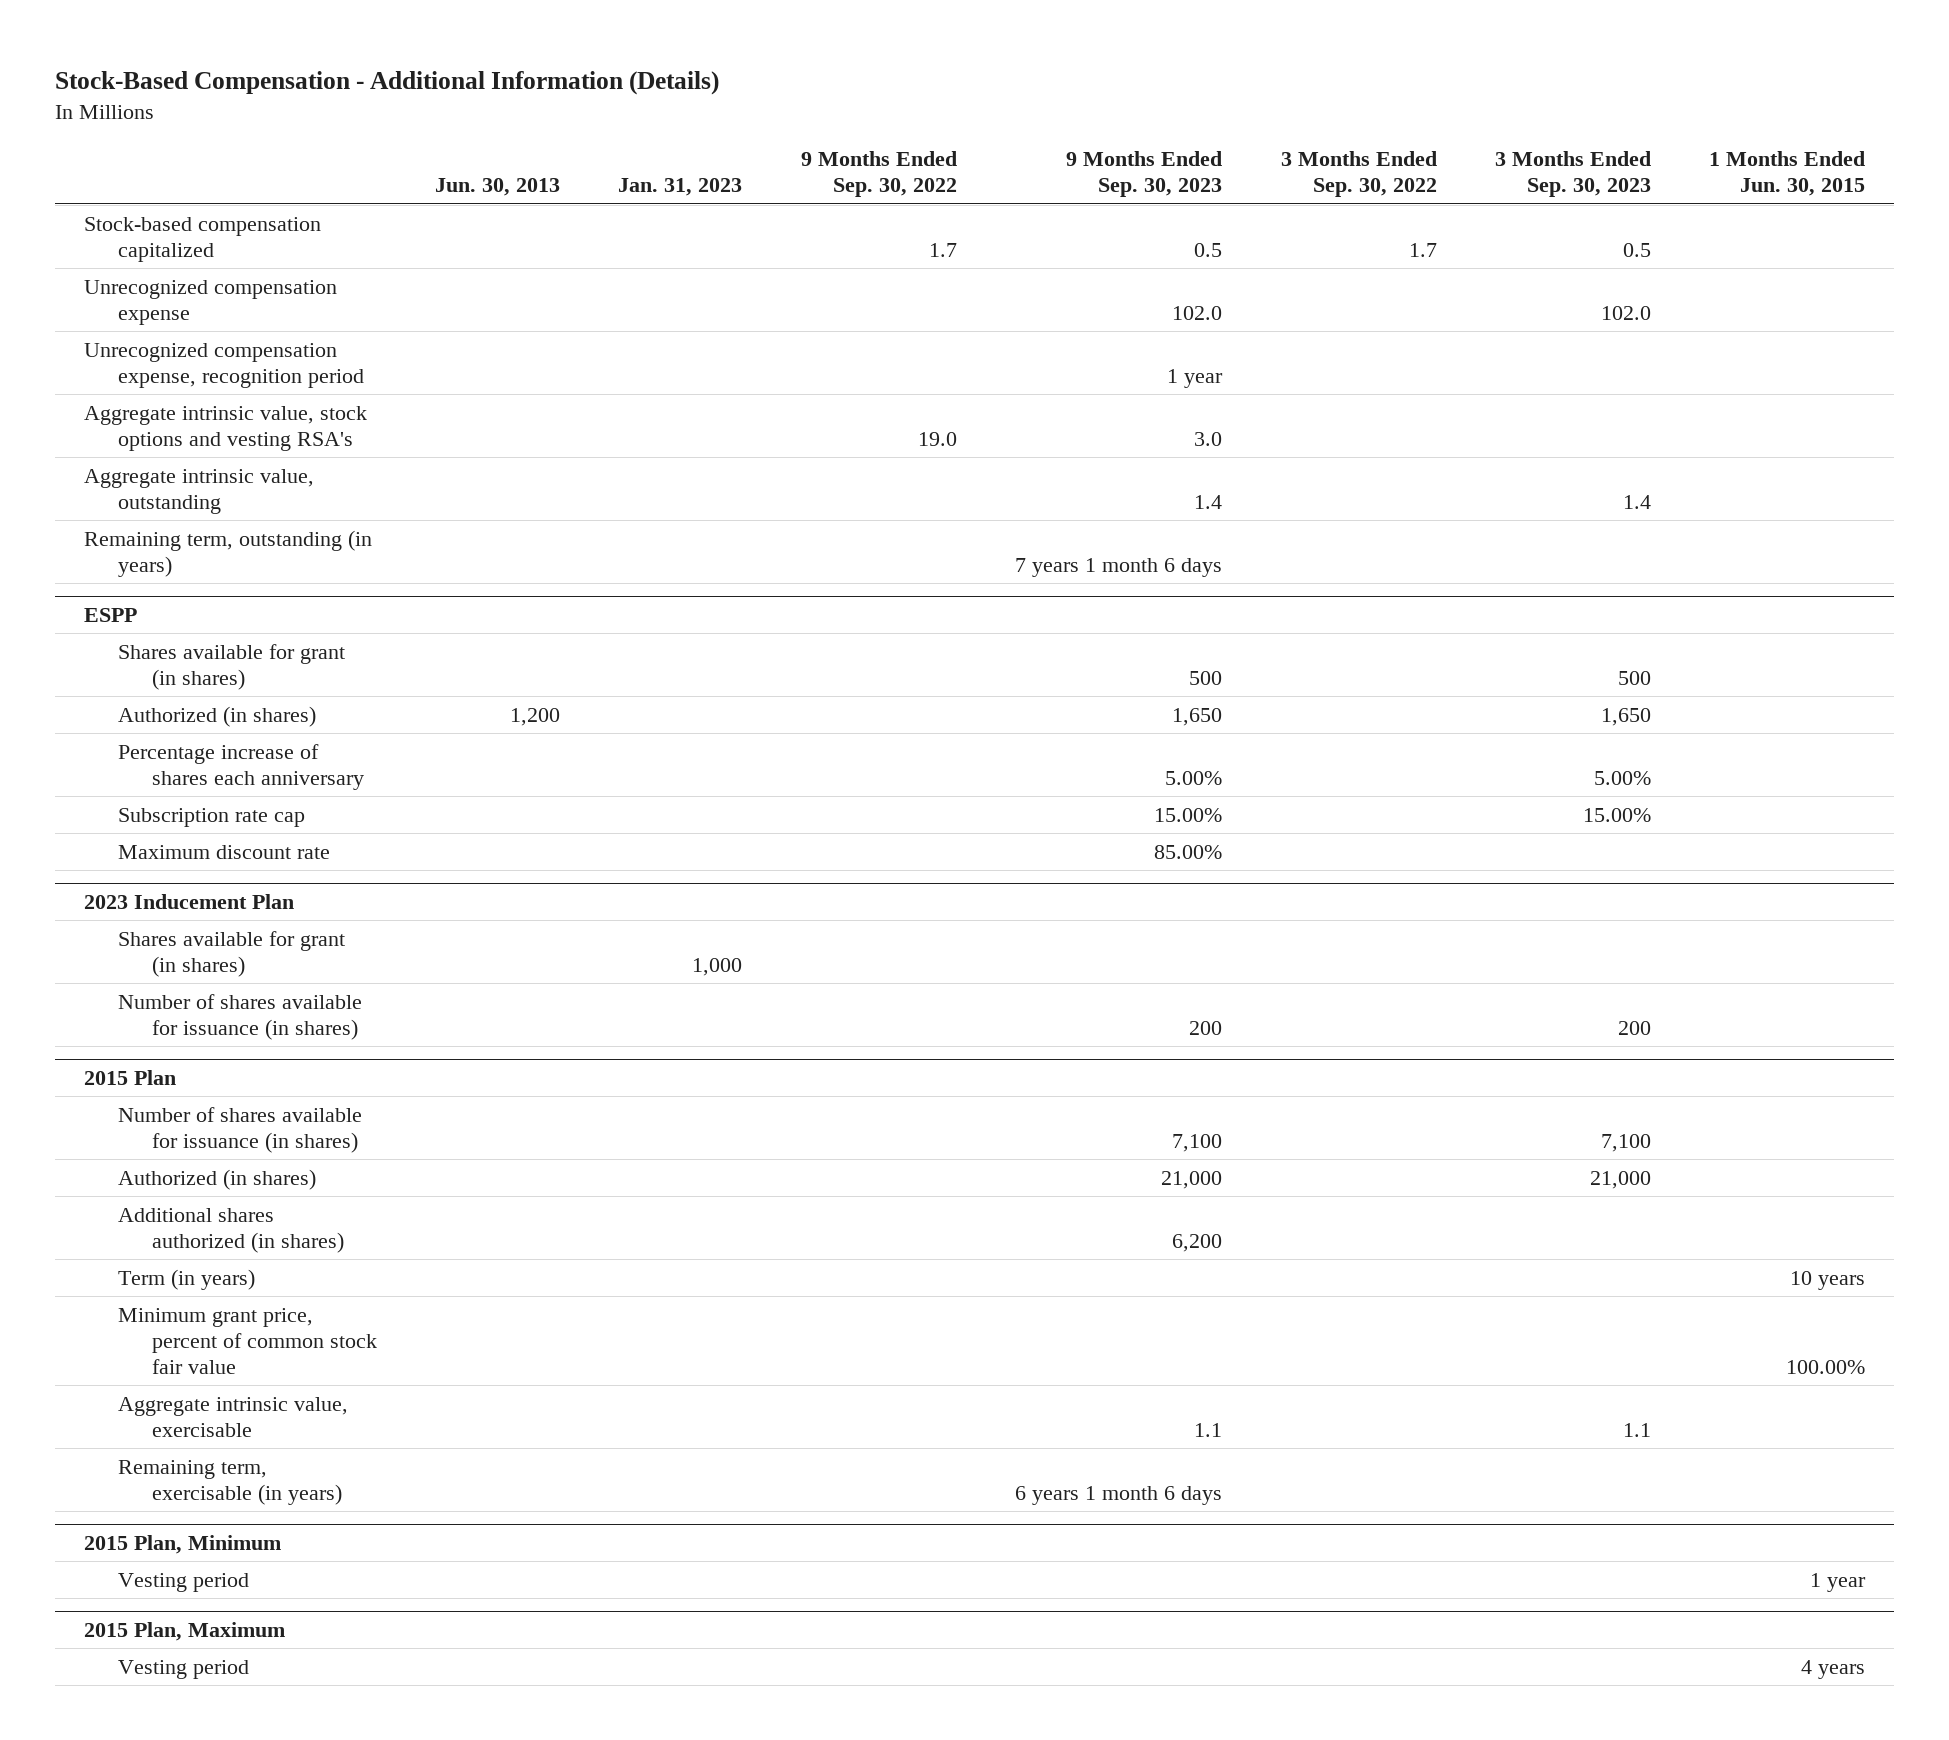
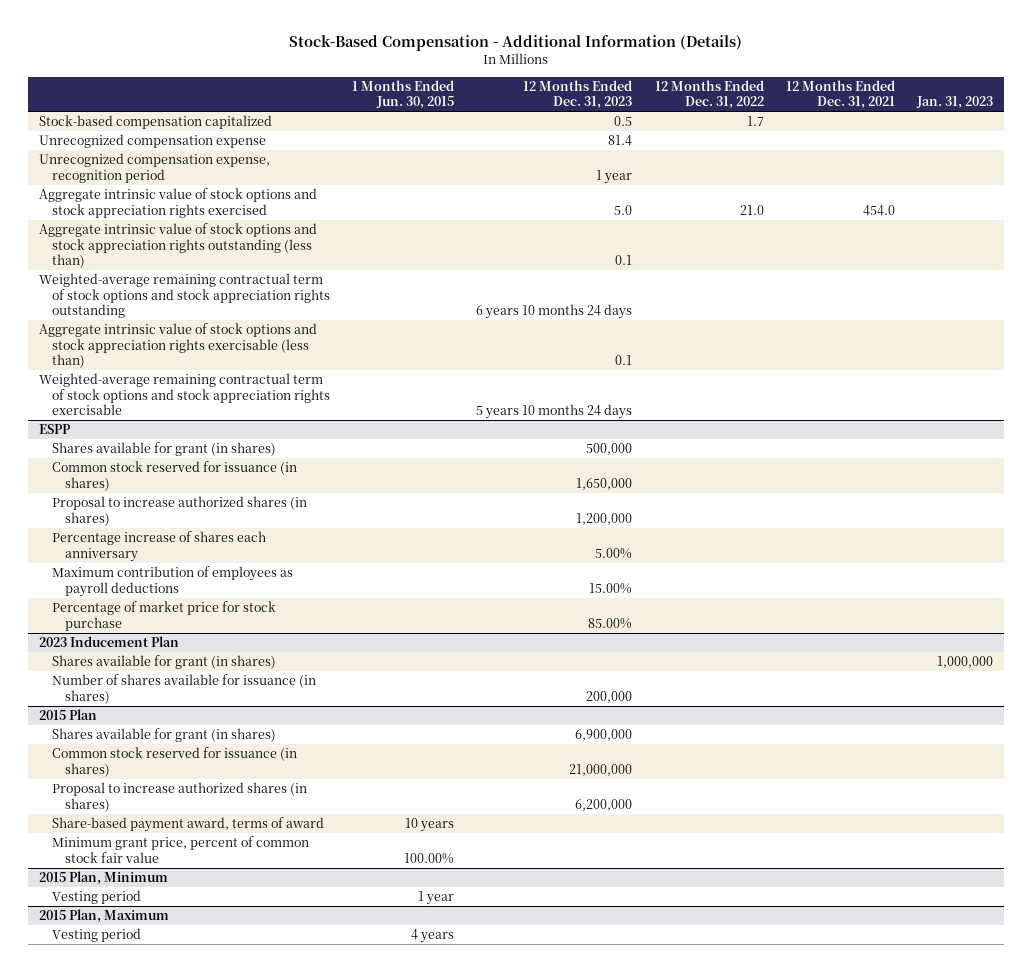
- | Jun. 30, 2013 | Jan. 31, 2023 | 9 Months Ended Sep. 30, 2022 | 9 Months Ended Sep. 30, 2023 | 3 Months Ended Sep. 30, 2022 | 3 Months Ended Sep. 30, 2023 | 1 Months Ended Jun. 30, 2015
+ | 1 Months Ended Jun. 30, 2015 | 12 Months Ended Dec. 31, 2023 | 12 Months Ended Dec. 31, 2022 | 12 Months Ended Dec. 31, 2021 | Jan. 31, 2023
- Aggregate intrinsic value, stock options and vesting RSA's | | | 19.0 | 3.0 | | |
- Aggregate intrinsic value, outstanding | | | | 1.4 | | 1.4 |
- Remaining term, outstanding (in years) | | | | 7 years 1 month 6 days | | |
+ Aggregate intrinsic value of stock options and stock appreciation rights exercised | | 5.0 | 21.0 | 454.0 |
+ Aggregate intrinsic value of stock options and stock appreciation rights outstanding (less than) | | 0.1 | | |
+ Weighted-average remaining contractual term of stock options and stock appreciation rights outstanding | | 6 years 10 months 24 days | | |
+ Aggregate intrinsic value of stock options and stock appreciation rights exercisable (less than) | | 0.1 | | |
+ Weighted-average remaining contractual term of stock options and stock appreciation rights exercisable | | 5 years 10 months 24 days | | |
@ ESPP
- Authorized (in shares) | 1,200 | | | 1,650 | | 1,650 |
+ Common stock reserved for issuance (in shares) | | 1,650,000 | | |
+ Proposal to increase authorized shares (in shares) | | 1,200,000 | | |
- Subscription rate cap | | | | 15.00% | | 15.00% |
- Maximum discount rate | | | | 85.00% | | |
+ Maximum contribution of employees as payroll deductions | | 15.00% | | |
+ Percentage of market price for stock purchase | | 85.00% | | |
@ 2023 Inducement Plan
- Shares available for grant (in shares) | | 1,000 | | | | |
+ Shares available for grant (in shares) | | | | | 1,000,000
@ 2015 Plan
- Number of shares available for issuance (in shares) | | | | 7,100 | | 7,100 |
- Authorized (in shares) | | | | 21,000 | | 21,000 |
- Additional shares authorized (in shares) | | | | 6,200 | | |
- Term (in years) | | | | | | | 10 years
+ Shares available for grant (in shares) | | 6,900,000 | | |
+ Common stock reserved for issuance (in shares) | | 21,000,000 | | |
+ Proposal to increase authorized shares (in shares) | | 6,200,000 | | |
+ Share-based payment award, terms of award | 10 years | | | |
- Aggregate intrinsic value, exercisable | | | | 1.1 | | 1.1 |
- Remaining term, exercisable (in years) | | | | 6 years 1 month 6 days | | |

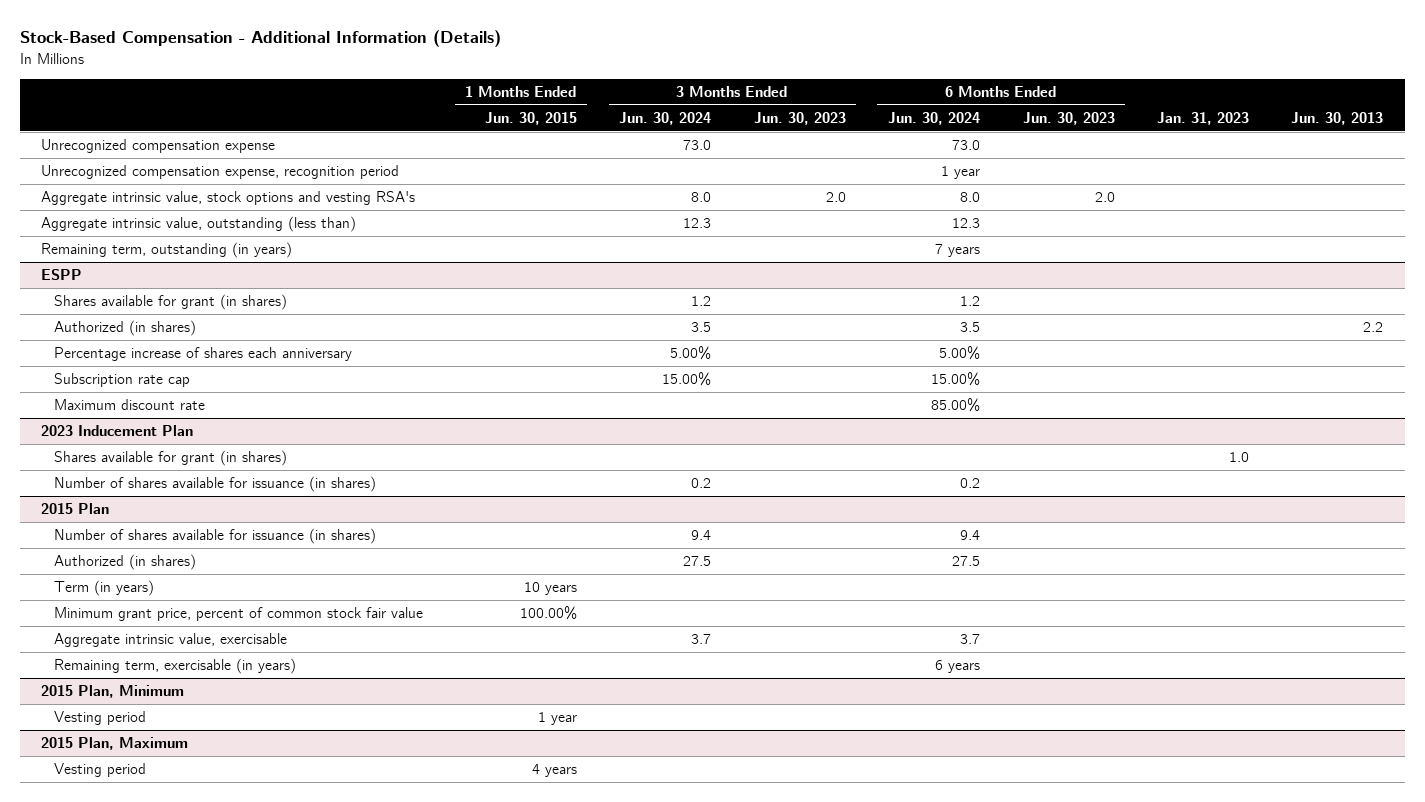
- | 1 Months Ended Jun. 30, 2015 | 12 Months Ended Dec. 31, 2023 | 12 Months Ended Dec. 31, 2022 | 12 Months Ended Dec. 31, 2021 | Jan. 31, 2023
+ | 1 Months Ended Jun. 30, 2015 | 3 Months Ended Jun. 30, 2024 | 3 Months Ended Jun. 30, 2023 | 6 Months Ended Jun. 30, 2024 | 6 Months Ended Jun. 30, 2023 | Jan. 31, 2023 | Jun. 30, 2013
- Stock-based compensation capitalized | | 0.5 | 1.7 | |
- Aggregate intrinsic value of stock options and stock appreciation rights exercised | | 5.0 | 21.0 | 454.0 |
- Aggregate intrinsic value of stock options and stock appreciation rights outstanding (less than) | | 0.1 | | |
- Weighted-average remaining contractual term of stock options and stock appreciation rights outstanding | | 6 years 10 months 24 days | | |
- Aggregate intrinsic value of stock options and stock appreciation rights exercisable (less than) | | 0.1 | | |
- Weighted-average remaining contractual term of stock options and stock appreciation rights exercisable | | 5 years 10 months 24 days | | |
+ Aggregate intrinsic value, stock options and vesting RSA's | | 8.0 | 2.0 | 8.0 | 2.0 | |
+ Aggregate intrinsic value, outstanding (less than) | | 12.3 | | 12.3 | | |
+ Remaining term, outstanding (in years) | | | | 7 years | | |
@ ESPP
- Common stock reserved for issuance (in shares) | | 1,650,000 | | |
- Proposal to increase authorized shares (in shares) | | 1,200,000 | | |
+ Authorized (in shares) | | 3.5 | | 3.5 | | | 2.2
- Maximum contribution of employees as payroll deductions | | 15.00% | | |
- Percentage of market price for stock purchase | | 85.00% | | |
+ Subscription rate cap | | 15.00% | | 15.00% | | |
+ Maximum discount rate | | | | 85.00% | | |
@ 2023 Inducement Plan
- Shares available for grant (in shares) | | | | | 1,000,000
+ Shares available for grant (in shares) | | | | | | 1.0 |
@ 2015 Plan
- Shares available for grant (in shares) | | 6,900,000 | | |
- Common stock reserved for issuance (in shares) | | 21,000,000 | | |
- Proposal to increase authorized shares (in shares) | | 6,200,000 | | |
- Share-based payment award, terms of award | 10 years | | | |
+ Number of shares available for issuance (in shares) | | 9.4 | | 9.4 | | |
+ Authorized (in shares) | | 27.5 | | 27.5 | | |
+ Term (in years) | 10 years | | | | | |
+ Aggregate intrinsic value, exercisable | | 3.7 | | 3.7 | | |
+ Remaining term, exercisable (in years) | | | | 6 years | | |

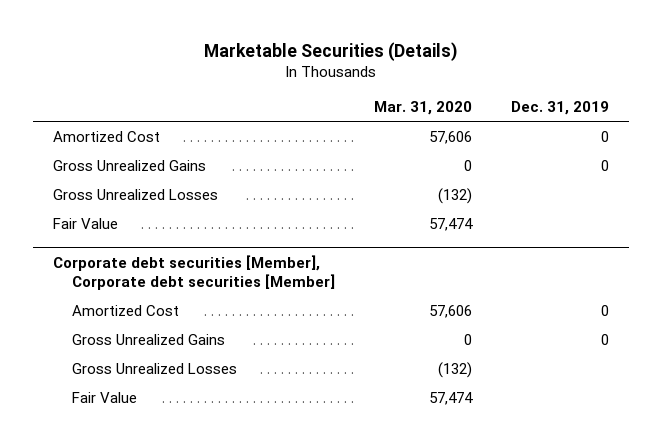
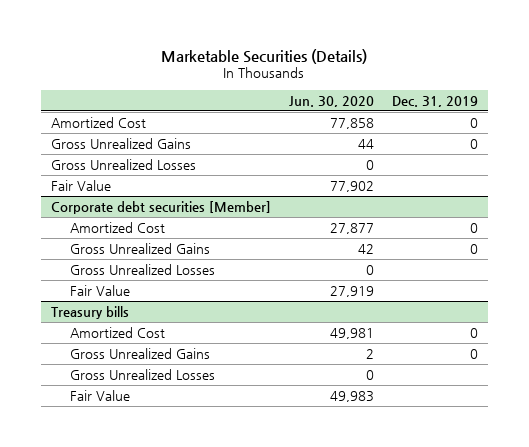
- | Mar. 31, 2020 | Dec. 31, 2019
+ | Jun. 30, 2020 | Dec. 31, 2019
- Corporate debt securities [Member], Corporate debt securities [Member]
+ Corporate debt securities [Member]
+ Treasury bills
+ Amortized Cost | 49,981 | 0
+ Gross Unrealized Gains | 2 | 0
+ Gross Unrealized Losses | 0 |
+ Fair Value | 49,983 |

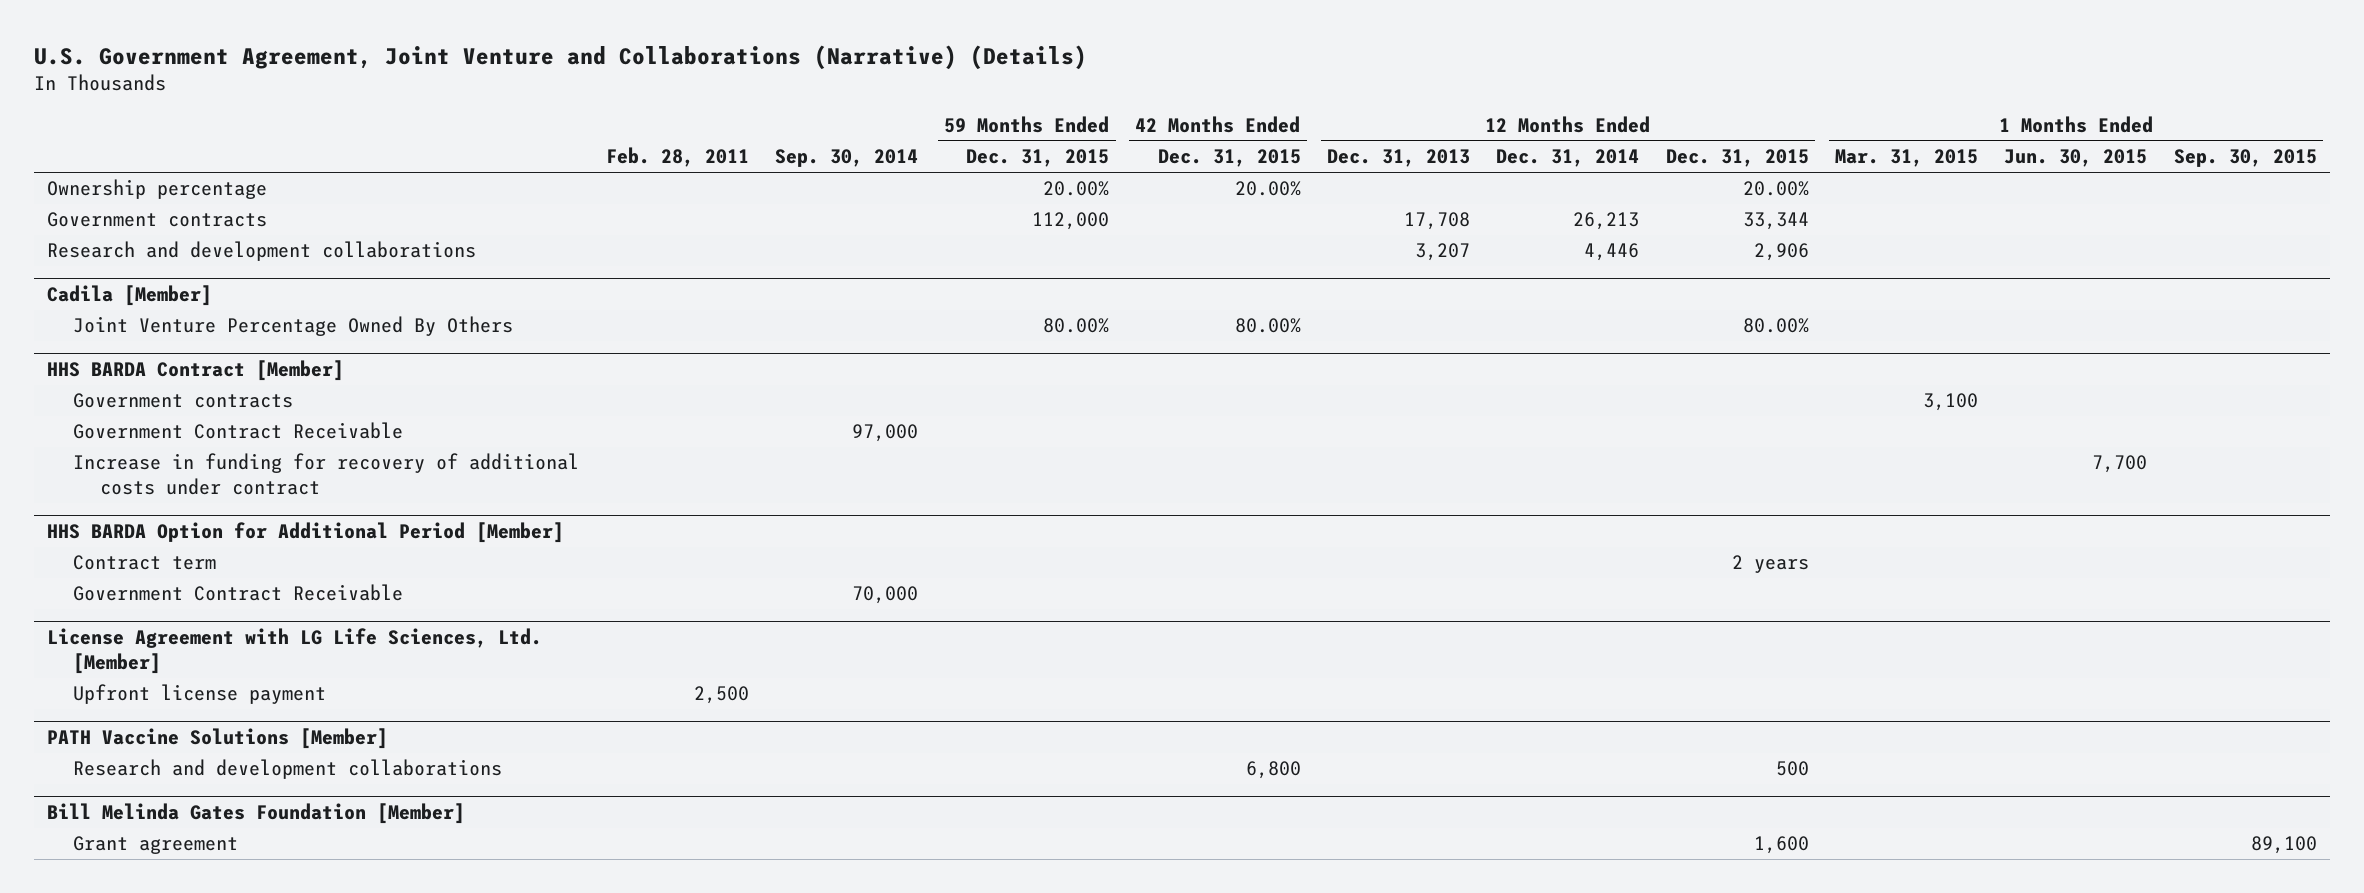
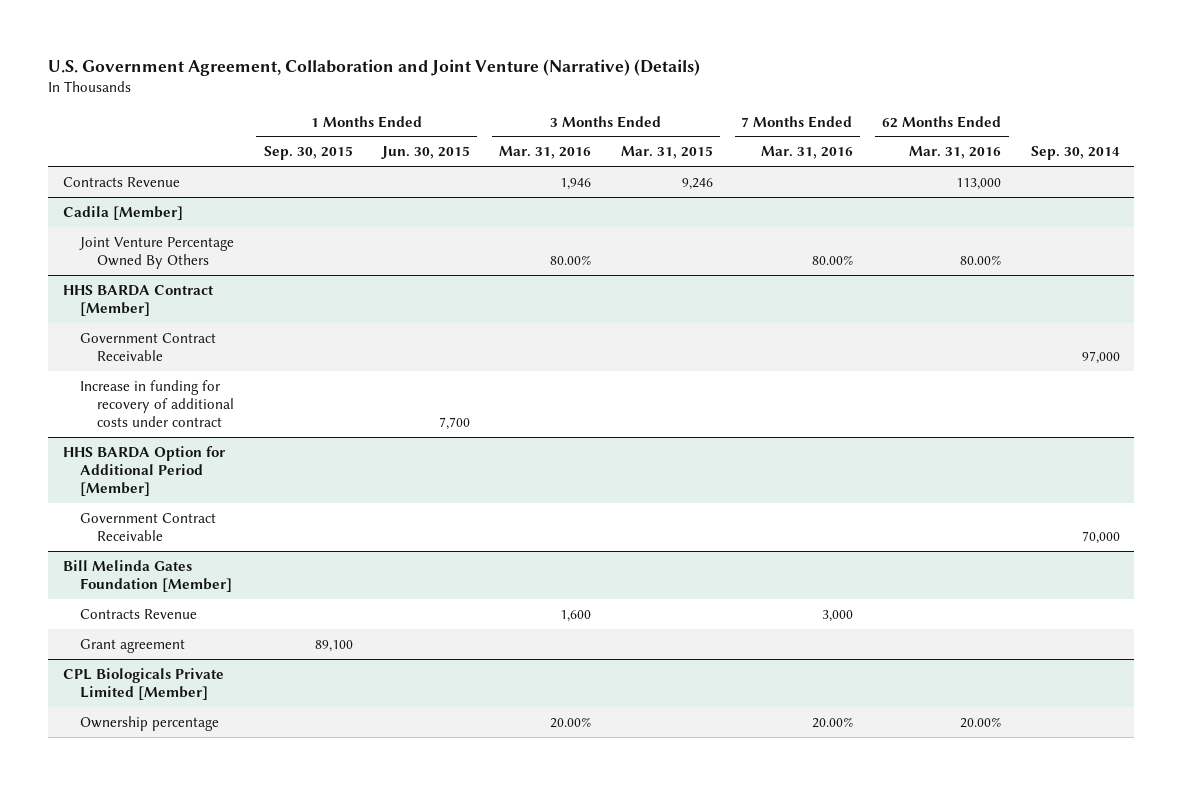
- U.S. Government Agreement, Joint Venture and Collaborations (Narrative) (Details)
+ U.S. Government Agreement, Collaboration and Joint Venture (Narrative) (Details)
- | Feb. 28, 2011 | Sep. 30, 2014 | 59 Months Ended Dec. 31, 2015 | 42 Months Ended Dec. 31, 2015 | 12 Months Ended Dec. 31, 2013 | 12 Months Ended Dec. 31, 2014 | 12 Months Ended Dec. 31, 2015 | 1 Months Ended Mar. 31, 2015 | 1 Months Ended Jun. 30, 2015 | 1 Months Ended Sep. 30, 2015
+ | 1 Months Ended Sep. 30, 2015 | 1 Months Ended Jun. 30, 2015 | 3 Months Ended Mar. 31, 2016 | 3 Months Ended Mar. 31, 2015 | 7 Months Ended Mar. 31, 2016 | 62 Months Ended Mar. 31, 2016 | Sep. 30, 2014
- Ownership percentage | | | 20.00% | 20.00% | | | 20.00% | | |
- Government contracts | | | 112,000 | | 17,708 | 26,213 | 33,344 | | |
- Research and development collaborations | | | | | 3,207 | 4,446 | 2,906 | | |
+ Contracts Revenue | | | 1,946 | 9,246 | | 113,000 |
@ HHS BARDA Contract [Member]
- Government contracts | | | | | | | | 3,100 | |
@ HHS BARDA Option for Additional Period [Member]
- Contract term | | | | | | | 2 years | | |
- License Agreement with LG Life Sciences, Ltd. [Member]
- Upfront license payment | 2,500 | | | | | | | | |
- PATH Vaccine Solutions [Member]
- Research and development collaborations | | | | 6,800 | | | 500 | | |
@ Bill Melinda Gates Foundation [Member]
+ Contracts Revenue | | | 1,600 | | 3,000 | |
+ CPL Biologicals Private Limited [Member]
+ Ownership percentage | | | 20.00% | | 20.00% | 20.00% |

